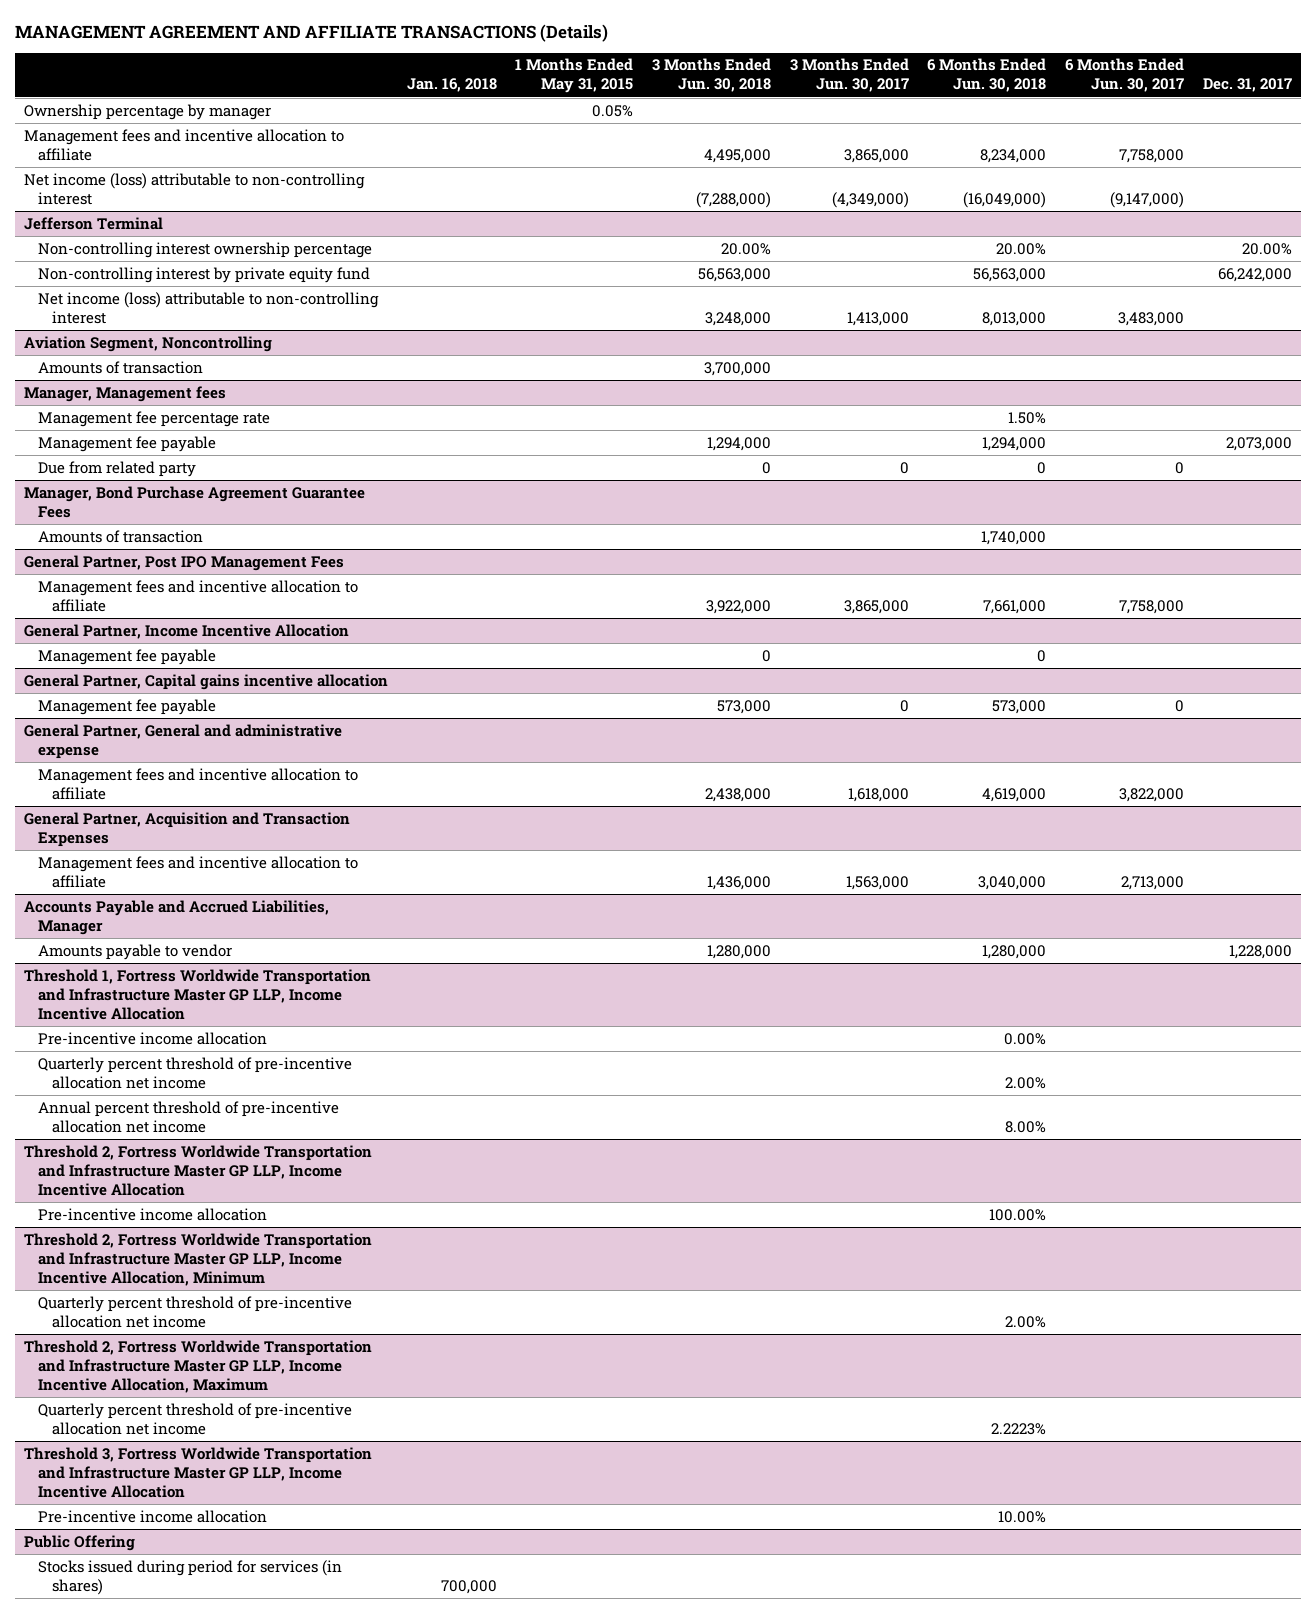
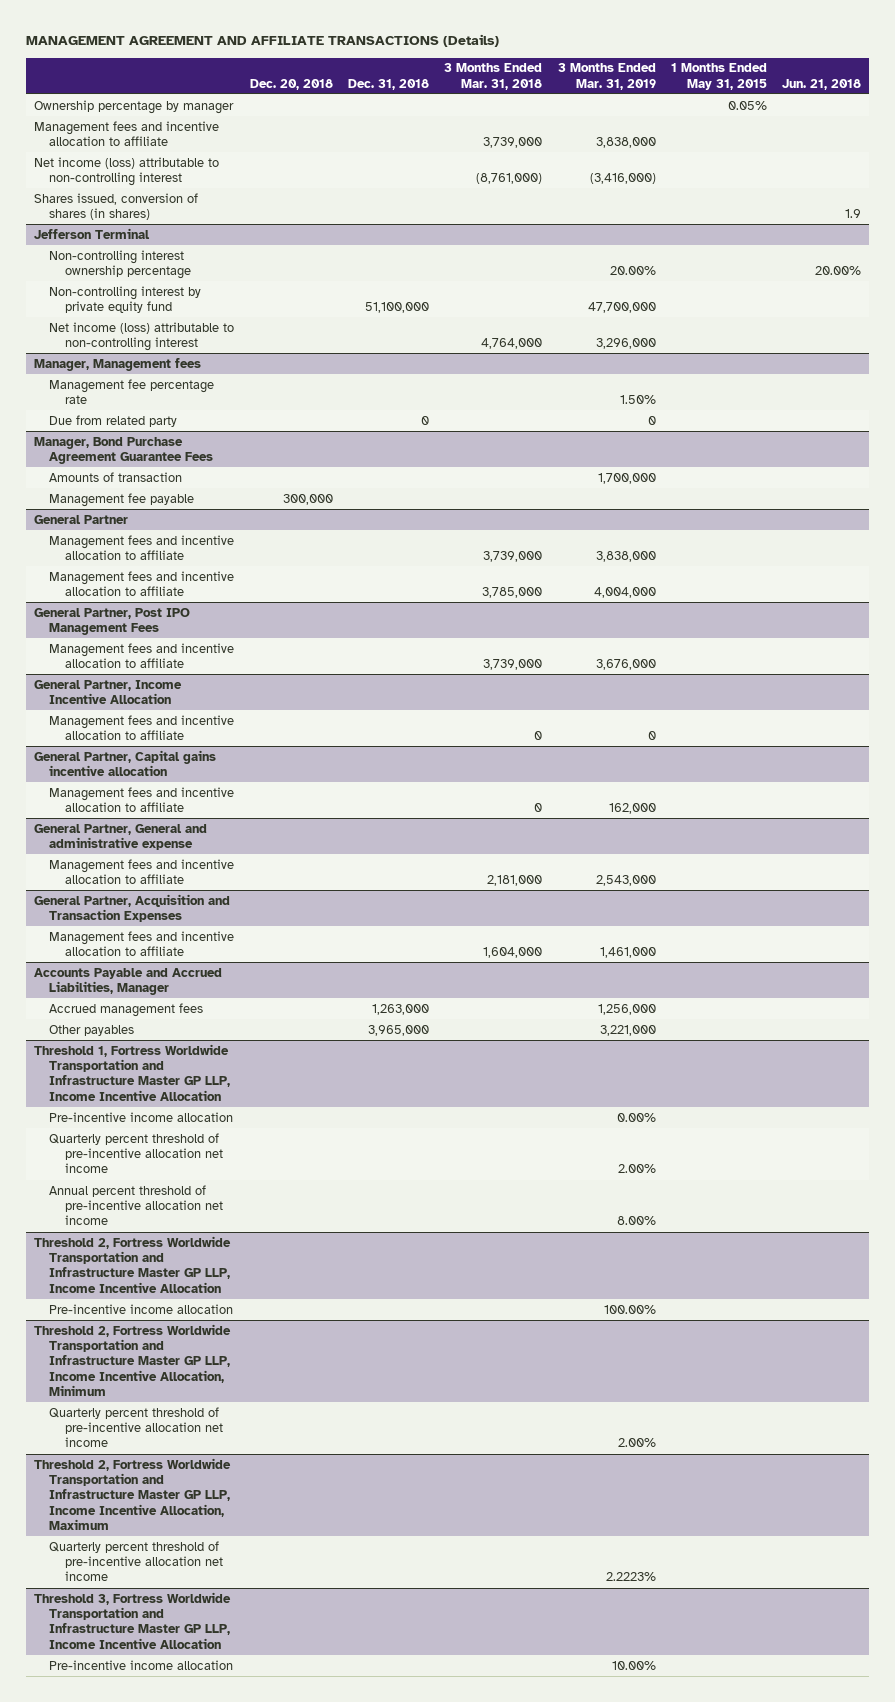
- | Jan. 16, 2018 | 1 Months Ended May 31, 2015 | 3 Months Ended Jun. 30, 2018 | 3 Months Ended Jun. 30, 2017 | 6 Months Ended Jun. 30, 2018 | 6 Months Ended Jun. 30, 2017 | Dec. 31, 2017
+ | Dec. 20, 2018 | Dec. 31, 2018 | 3 Months Ended Mar. 31, 2018 | 3 Months Ended Mar. 31, 2019 | 1 Months Ended May 31, 2015 | Jun. 21, 2018
+ Shares issued, conversion of shares (in shares) | | | | | | 1.9
- Aviation Segment, Noncontrolling
- Amounts of transaction | | | 3,700,000 | | | |
@ Manager, Management fees
- Management fee payable | | | 1,294,000 | | 1,294,000 | | 2,073,000
@ Manager, Bond Purchase Agreement Guarantee Fees
+ Management fee payable | 300,000 | | | | |
+ General Partner
+ Management fees and incentive allocation to affiliate | | | 3,739,000 | 3,838,000 | |
+ Management fees and incentive allocation to affiliate | | | 3,785,000 | 4,004,000 | |
@ General Partner, Income Incentive Allocation
- Management fee payable | | | 0 | | 0 | |
+ Management fees and incentive allocation to affiliate | | | 0 | 0 | |
@ General Partner, Capital gains incentive allocation
- Management fee payable | | | 573,000 | 0 | 573,000 | 0 |
+ Management fees and incentive allocation to affiliate | | | 0 | 162,000 | |
@ Accounts Payable and Accrued Liabilities, Manager
- Amounts payable to vendor | | | 1,280,000 | | 1,280,000 | | 1,228,000
+ Accrued management fees | | 1,263,000 | | 1,256,000 | |
+ Other payables | | 3,965,000 | | 3,221,000 | |
- Public Offering
- Stocks issued during period for services (in shares) | 700,000 | | | | | |

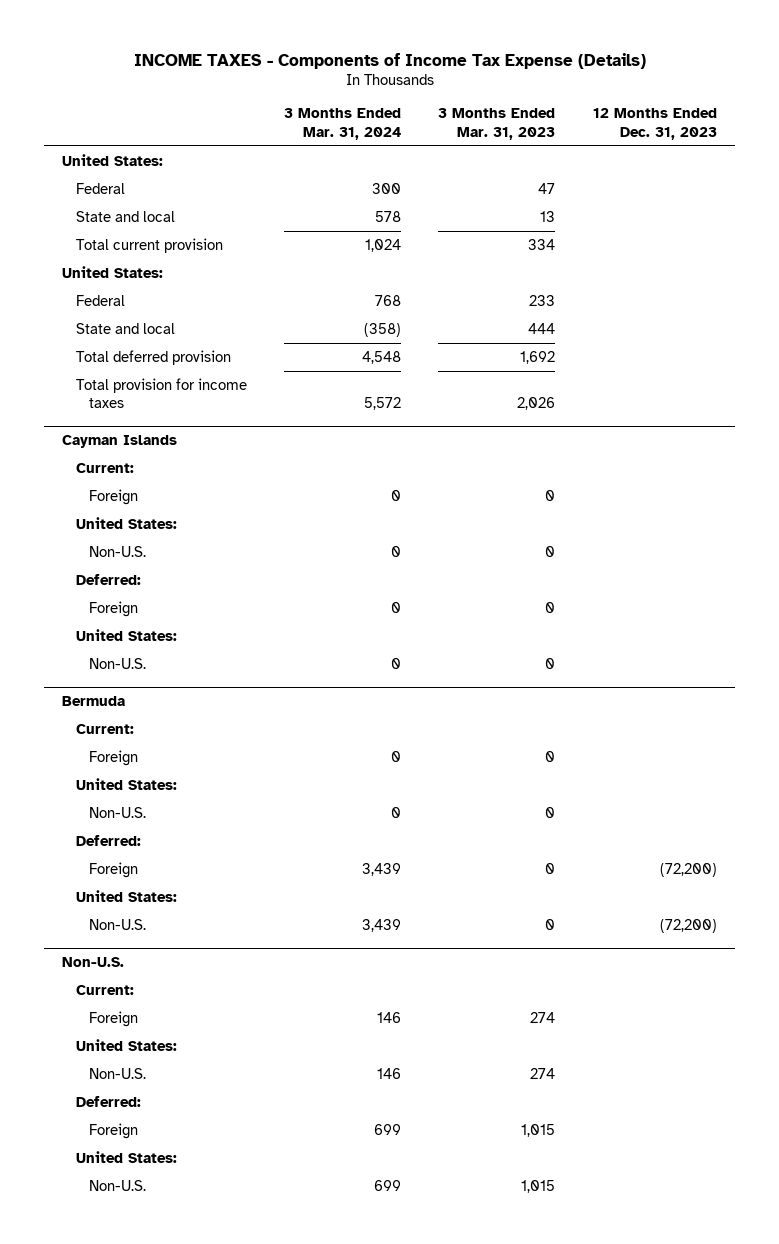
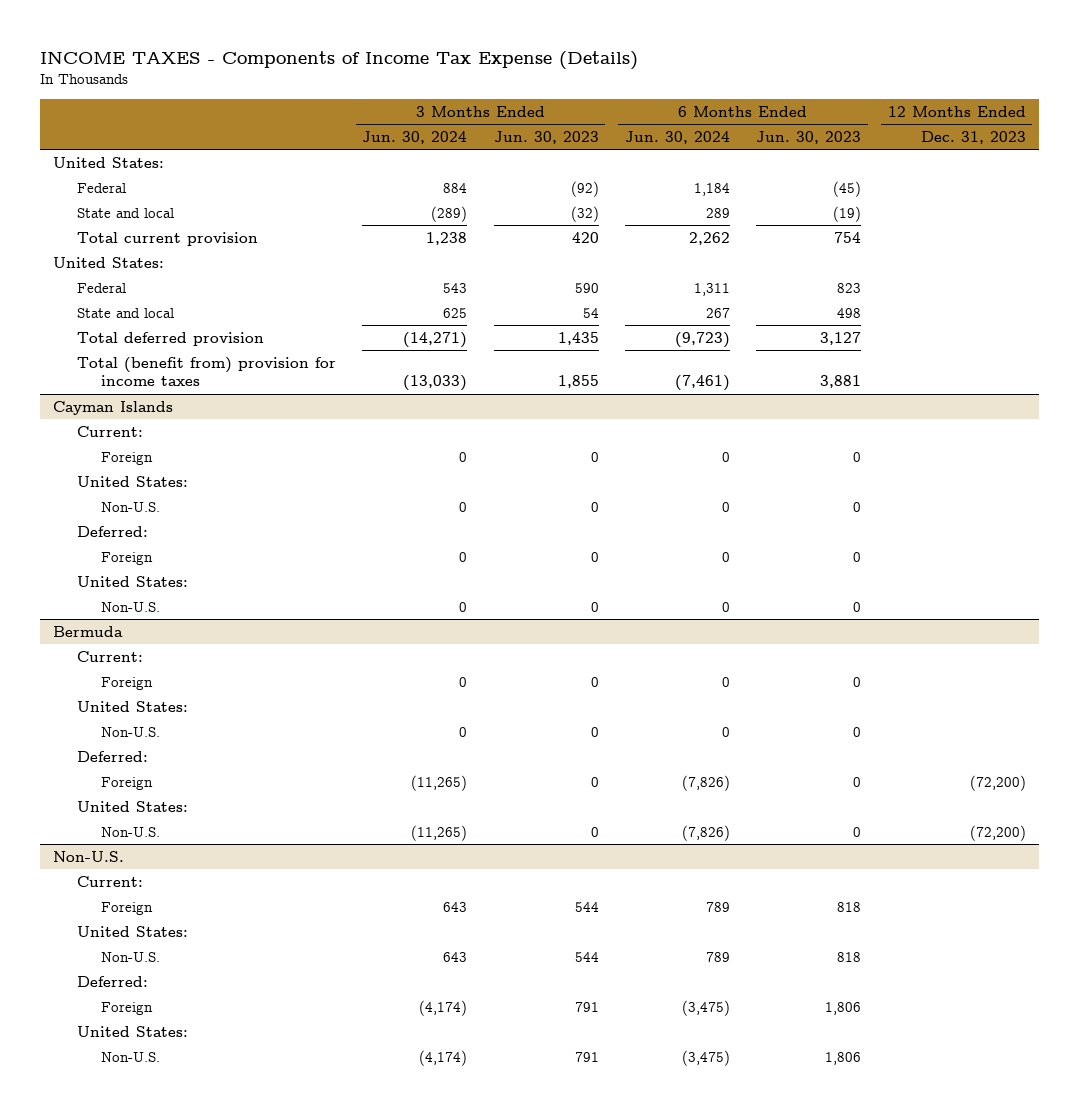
- | 3 Months Ended Mar. 31, 2024 | 3 Months Ended Mar. 31, 2023 | 12 Months Ended Dec. 31, 2023
+ | 3 Months Ended Jun. 30, 2024 | 3 Months Ended Jun. 30, 2023 | 6 Months Ended Jun. 30, 2024 | 6 Months Ended Jun. 30, 2023 | 12 Months Ended Dec. 31, 2023
- Total provision for income taxes | 5,572 | 2,026 |
+ Total (benefit from) provision for income taxes | (13,033) | 1,855 | (7,461) | 3,881 |

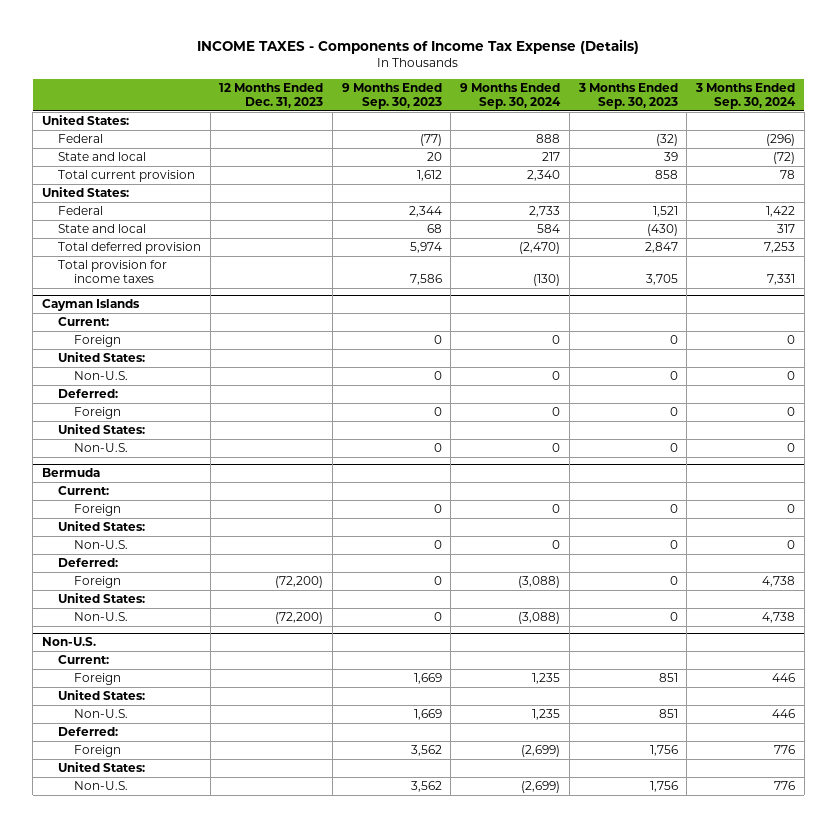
- | 3 Months Ended Jun. 30, 2024 | 3 Months Ended Jun. 30, 2023 | 6 Months Ended Jun. 30, 2024 | 6 Months Ended Jun. 30, 2023 | 12 Months Ended Dec. 31, 2023
+ | 12 Months Ended Dec. 31, 2023 | 9 Months Ended Sep. 30, 2023 | 9 Months Ended Sep. 30, 2024 | 3 Months Ended Sep. 30, 2023 | 3 Months Ended Sep. 30, 2024
- Total (benefit from) provision for income taxes | (13,033) | 1,855 | (7,461) | 3,881 |
+ Total provision for income taxes | | 7,586 | (130) | 3,705 | 7,331

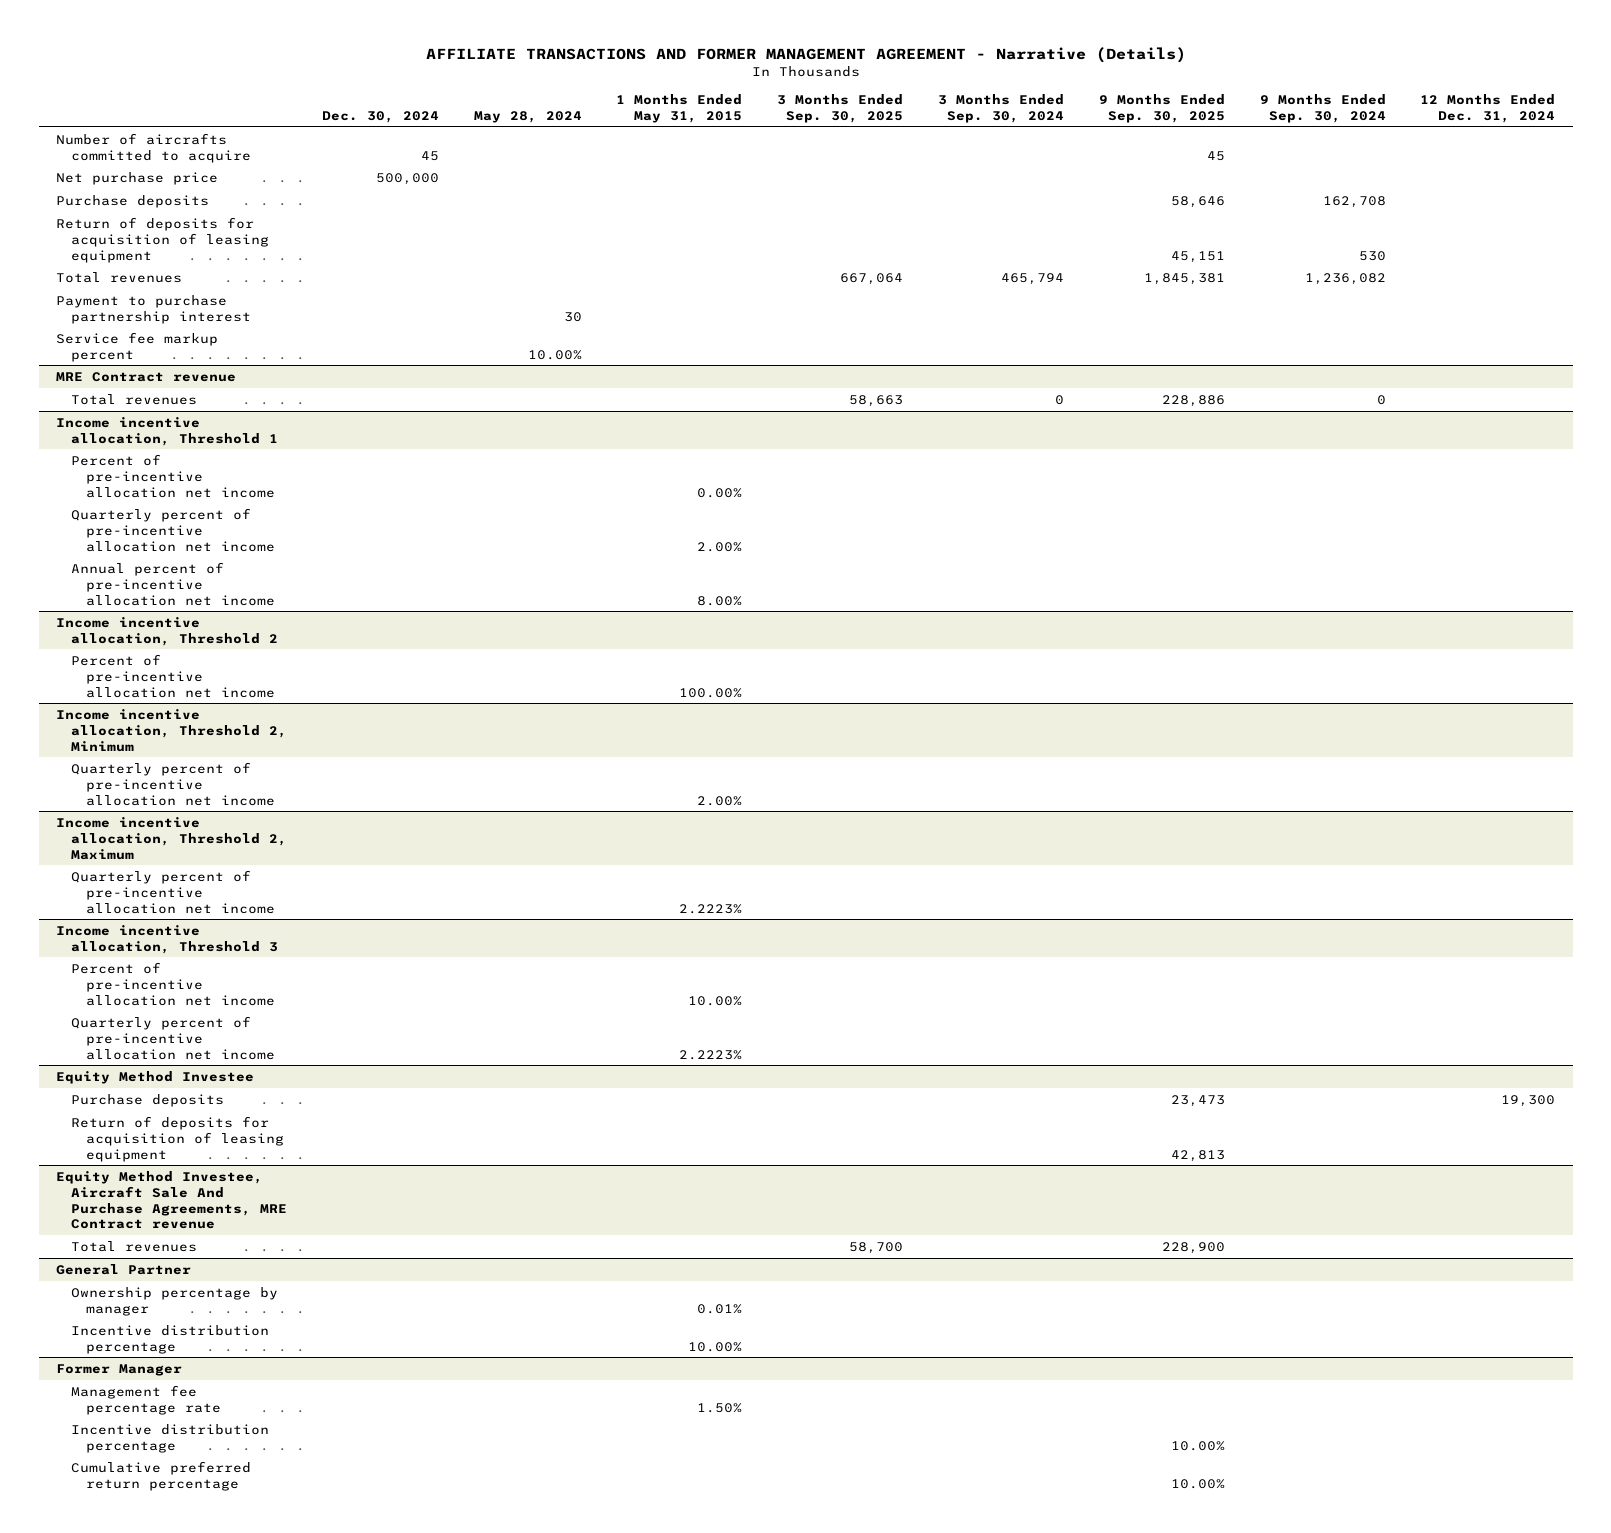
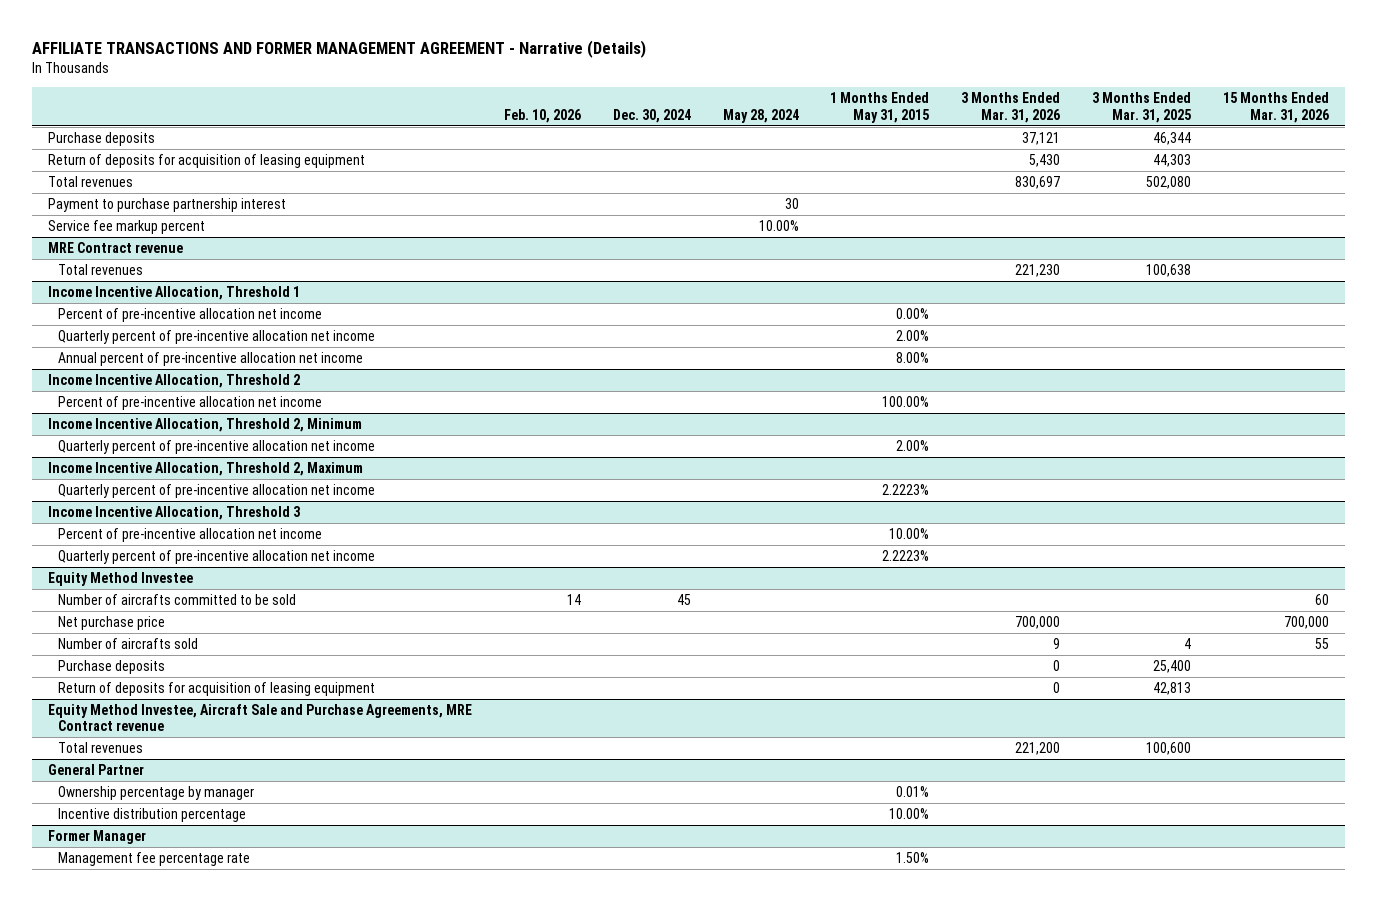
- | Dec. 30, 2024 | May 28, 2024 | 1 Months Ended May 31, 2015 | 3 Months Ended Sep. 30, 2025 | 3 Months Ended Sep. 30, 2024 | 9 Months Ended Sep. 30, 2025 | 9 Months Ended Sep. 30, 2024 | 12 Months Ended Dec. 31, 2024
+ | Feb. 10, 2026 | Dec. 30, 2024 | May 28, 2024 | 1 Months Ended May 31, 2015 | 3 Months Ended Mar. 31, 2026 | 3 Months Ended Mar. 31, 2025 | 15 Months Ended Mar. 31, 2026
- Number of aircrafts committed to acquire | 45 | | | | | 45 | |
- Net purchase price | 500,000 | | | | | | |
- Income incentive allocation, Threshold 1
+ Income Incentive Allocation, Threshold 1
- Income incentive allocation, Threshold 2
+ Income Incentive Allocation, Threshold 2
- Income incentive allocation, Threshold 2, Minimum
+ Income Incentive Allocation, Threshold 2, Minimum
- Income incentive allocation, Threshold 2, Maximum
+ Income Incentive Allocation, Threshold 2, Maximum
- Income incentive allocation, Threshold 3
+ Income Incentive Allocation, Threshold 3
@ Equity Method Investee
+ Number of aircrafts committed to be sold | 14 | 45 | | | | | 60
+ Net purchase price | | | | | 700,000 | | 700,000
+ Number of aircrafts sold | | | | | 9 | 4 | 55
- Equity Method Investee, Aircraft Sale And Purchase Agreements, MRE Contract revenue
+ Equity Method Investee, Aircraft Sale and Purchase Agreements, MRE Contract revenue
@ Former Manager
- Incentive distribution percentage | | | | | | 10.00% | |
- Cumulative preferred return percentage | | | | | | 10.00% | |

